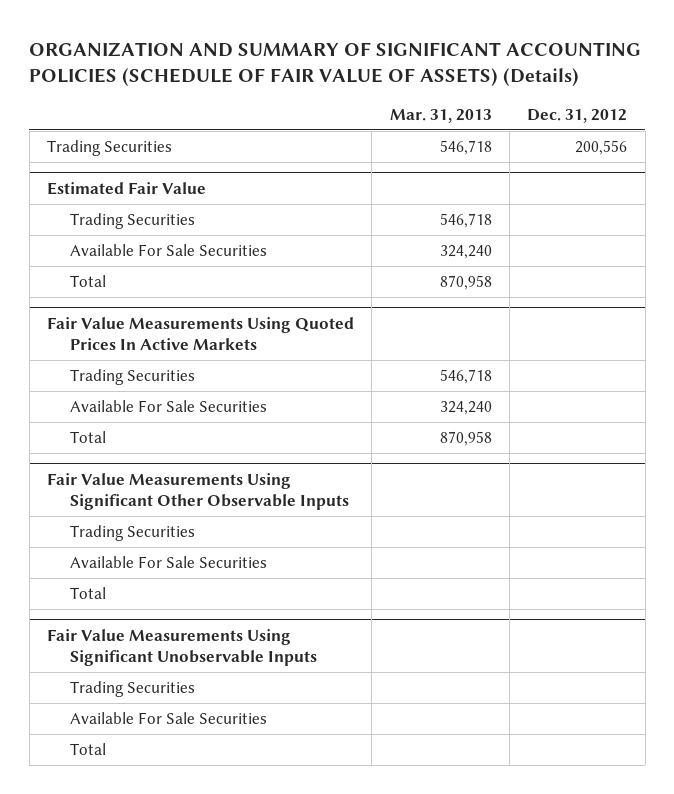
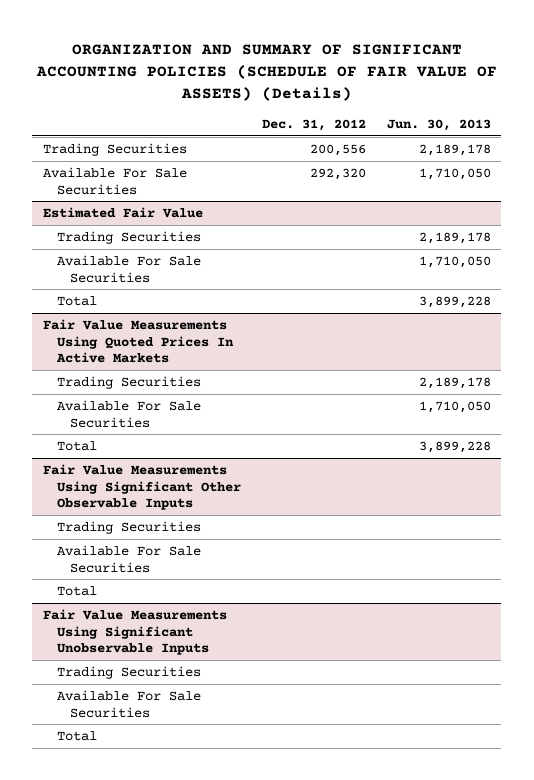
- | Mar. 31, 2013 | Dec. 31, 2012
+ | Dec. 31, 2012 | Jun. 30, 2013
+ Available For Sale Securities | 292,320 | 1,710,050

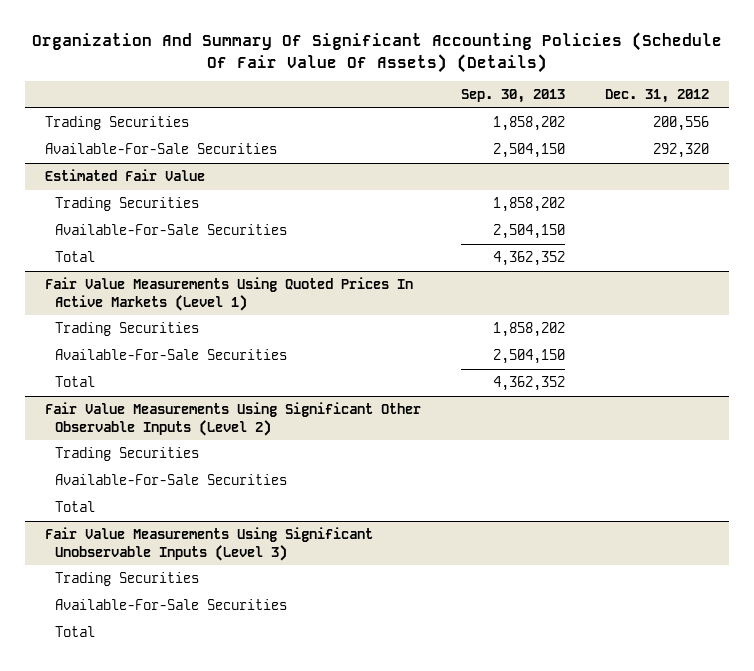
- ORGANIZATION AND SUMMARY OF SIGNIFICANT ACCOUNTING POLICIES (SCHEDULE OF FAIR VALUE OF ASSETS) (Details)
+ Organization And Summary Of Significant Accounting Policies (Schedule Of Fair Value Of Assets) (Details)
- | Dec. 31, 2012 | Jun. 30, 2013
+ | Sep. 30, 2013 | Dec. 31, 2012
- Available For Sale Securities | 292,320 | 1,710,050
+ Available-For-Sale Securities | 2,504,150 | 292,320
@ Estimated Fair Value
- Available For Sale Securities | | 1,710,050
+ Available-For-Sale Securities | 2,504,150 |
- Fair Value Measurements Using Quoted Prices In Active Markets
+ Fair Value Measurements Using Quoted Prices In Active Markets (Level 1)
- Available For Sale Securities | | 1,710,050
+ Available-For-Sale Securities | 2,504,150 |
- Fair Value Measurements Using Significant Other Observable Inputs
+ Fair Value Measurements Using Significant Other Observable Inputs (Level 2)
- Available For Sale Securities
+ Available-For-Sale Securities
- Fair Value Measurements Using Significant Unobservable Inputs
+ Fair Value Measurements Using Significant Unobservable Inputs (Level 3)
- Available For Sale Securities
+ Available-For-Sale Securities

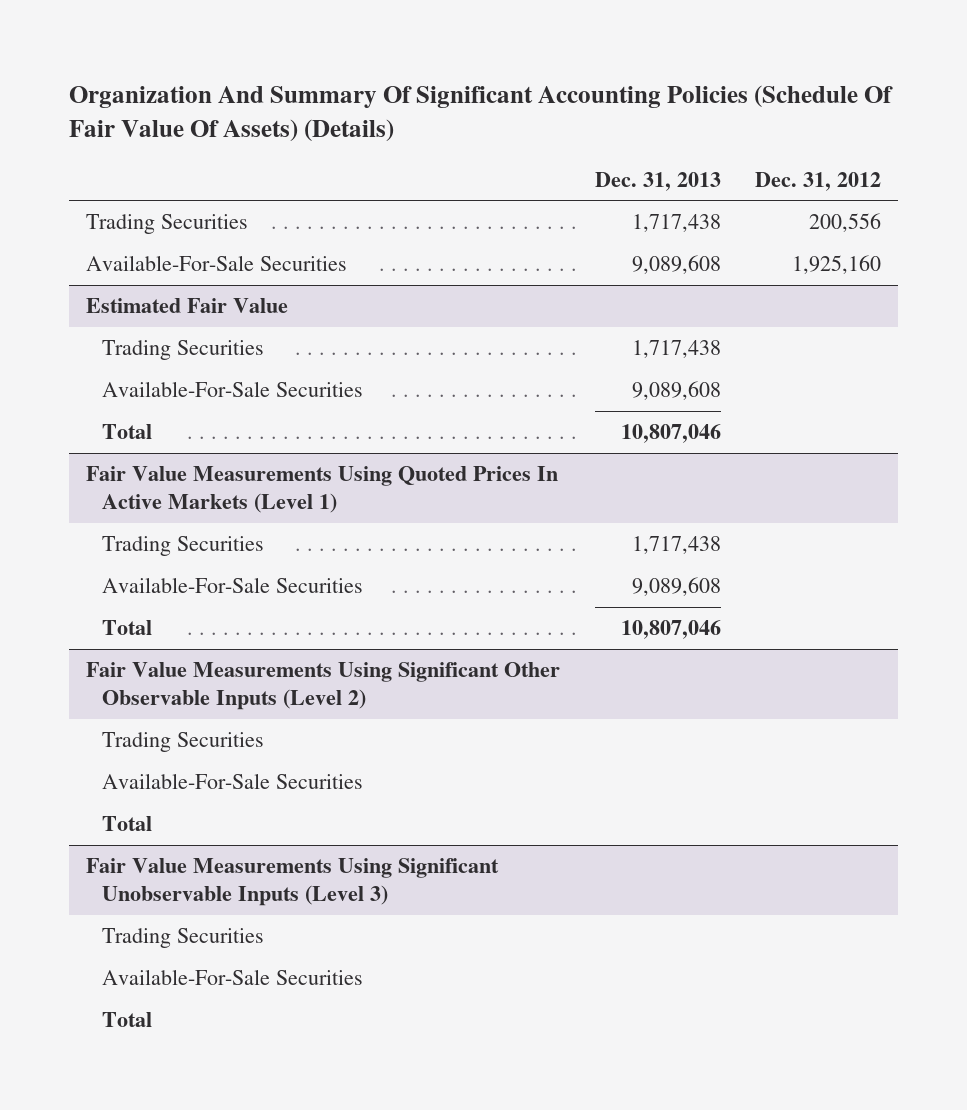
- | Sep. 30, 2013 | Dec. 31, 2012
+ | Dec. 31, 2013 | Dec. 31, 2012
- Available-For-Sale Securities | 2,504,150 | 292,320
+ Available-For-Sale Securities | 9,089,608 | 1,925,160

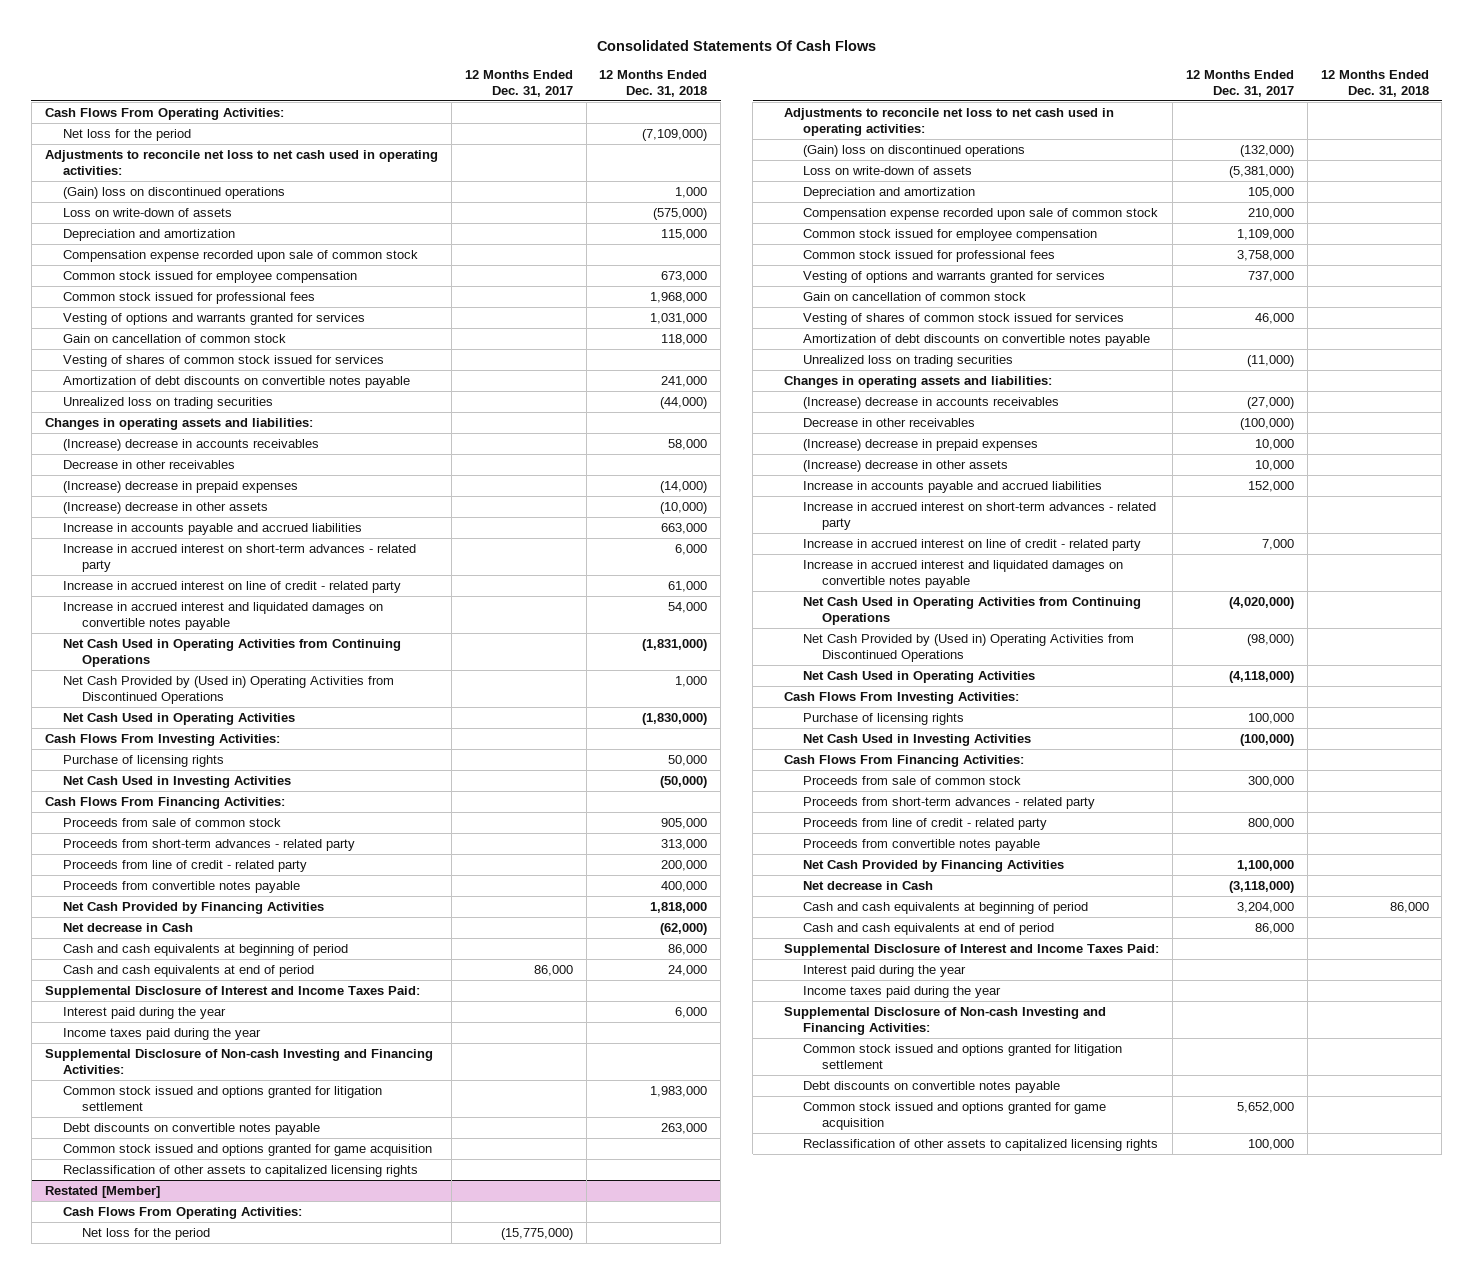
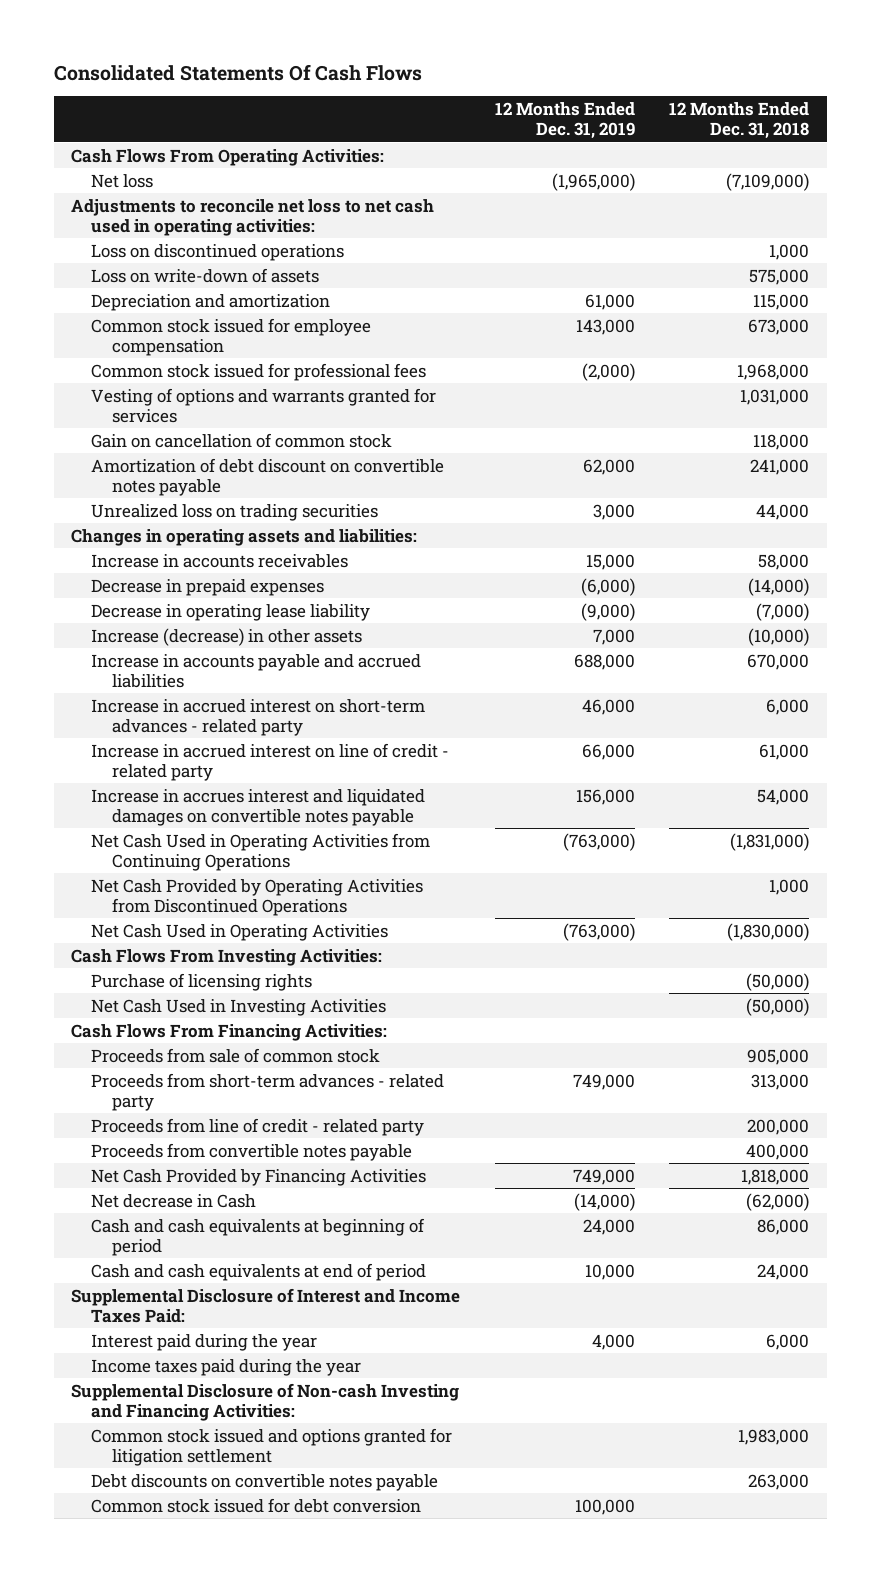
- | 12 Months Ended Dec. 31, 2017 | 12 Months Ended Dec. 31, 2018
+ | 12 Months Ended Dec. 31, 2019 | 12 Months Ended Dec. 31, 2018
- Net loss for the period | | (7,109,000)
+ Net loss | (1,965,000) | (7,109,000)
- (Gain) loss on discontinued operations | | 1,000
- Loss on write-down of assets | | (575,000)
+ Loss on discontinued operations | | 1,000
+ Loss on write-down of assets | | 575,000
- Compensation expense recorded upon sale of common stock
- Vesting of shares of common stock issued for services
- Amortization of debt discounts on convertible notes payable | | 241,000
- Unrealized loss on trading securities | | (44,000)
+ Amortization of debt discount on convertible notes payable | 62,000 | 241,000
+ Unrealized loss on trading securities | 3,000 | 44,000
- (Increase) decrease in accounts receivables | | 58,000
- Decrease in other receivables
- (Increase) decrease in prepaid expenses | | (14,000)
- (Increase) decrease in other assets | | (10,000)
- Increase in accounts payable and accrued liabilities | | 663,000
+ Increase in accounts receivables | 15,000 | 58,000
+ Decrease in prepaid expenses | (6,000) | (14,000)
+ Decrease in operating lease liability | (9,000) | (7,000)
+ Increase (decrease) in other assets | 7,000 | (10,000)
+ Increase in accounts payable and accrued liabilities | 688,000 | 670,000
- Increase in accrued interest and liquidated damages on convertible notes payable | | 54,000
+ Increase in accrues interest and liquidated damages on convertible notes payable | 156,000 | 54,000
- Net Cash Provided by (Used in) Operating Activities from Discontinued Operations | | 1,000
+ Net Cash Provided by Operating Activities from Discontinued Operations | | 1,000
- Purchase of licensing rights | | 50,000
+ Purchase of licensing rights | | (50,000)
- Common stock issued and options granted for game acquisition
- Reclassification of other assets to capitalized licensing rights
- Restated [Member]
- Cash Flows From Operating Activities:
- Net loss for the period | (15,775,000) |
- Adjustments to reconcile net loss to net cash used in operating activities:
- (Gain) loss on discontinued operations | (132,000) |
- Loss on write-down of assets | (5,381,000) |
- Depreciation and amortization | 105,000 |
- Compensation expense recorded upon sale of common stock | 210,000 |
- Common stock issued for employee compensation | 1,109,000 |
- Common stock issued for professional fees | 3,758,000 |
- Vesting of options and warrants granted for services | 737,000 |
- Gain on cancellation of common stock
- Vesting of shares of common stock issued for services | 46,000 |
- Amortization of debt discounts on convertible notes payable
- Unrealized loss on trading securities | (11,000) |
- Changes in operating assets and liabilities:
- (Increase) decrease in accounts receivables | (27,000) |
- Decrease in other receivables | (100,000) |
- (Increase) decrease in prepaid expenses | 10,000 |
- (Increase) decrease in other assets | 10,000 |
- Increase in accounts payable and accrued liabilities | 152,000 |
- Increase in accrued interest on short-term advances - related party
- Increase in accrued interest on line of credit - related party | 7,000 |
- Increase in accrued interest and liquidated damages on convertible notes payable
- Net Cash Used in Operating Activities from Continuing Operations | (4,020,000) |
- Net Cash Provided by (Used in) Operating Activities from Discontinued Operations | (98,000) |
- Net Cash Used in Operating Activities | (4,118,000) |
- Cash Flows From Investing Activities:
- Purchase of licensing rights | 100,000 |
- Net Cash Used in Investing Activities | (100,000) |
- Cash Flows From Financing Activities:
- Proceeds from sale of common stock | 300,000 |
- Proceeds from short-term advances - related party
- Proceeds from line of credit - related party | 800,000 |
- Proceeds from convertible notes payable
- Net Cash Provided by Financing Activities | 1,100,000 |
- Net decrease in Cash | (3,118,000) |
- Cash and cash equivalents at beginning of period | 3,204,000 | 86,000
- Cash and cash equivalents at end of period | 86,000 |
- Supplemental Disclosure of Interest and Income Taxes Paid:
- Interest paid during the year
- Income taxes paid during the year
- Supplemental Disclosure of Non-cash Investing and Financing Activities:
- Common stock issued and options granted for litigation settlement
- Debt discounts on convertible notes payable
- Common stock issued and options granted for game acquisition | 5,652,000 |
- Reclassification of other assets to capitalized licensing rights | 100,000 |
+ Common stock issued for debt conversion | 100,000 |

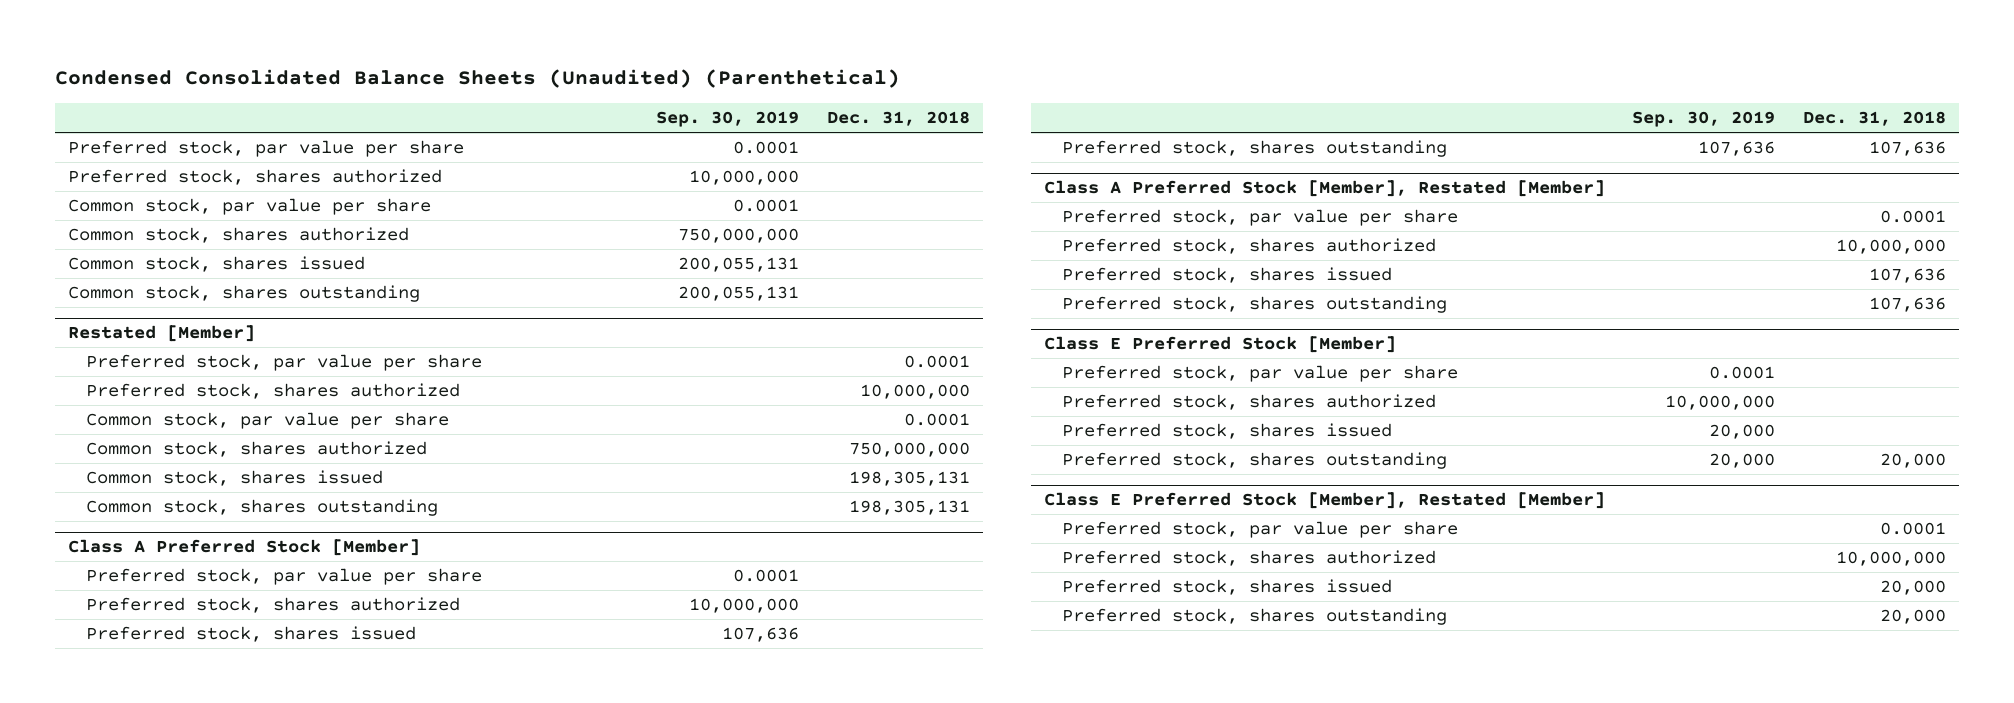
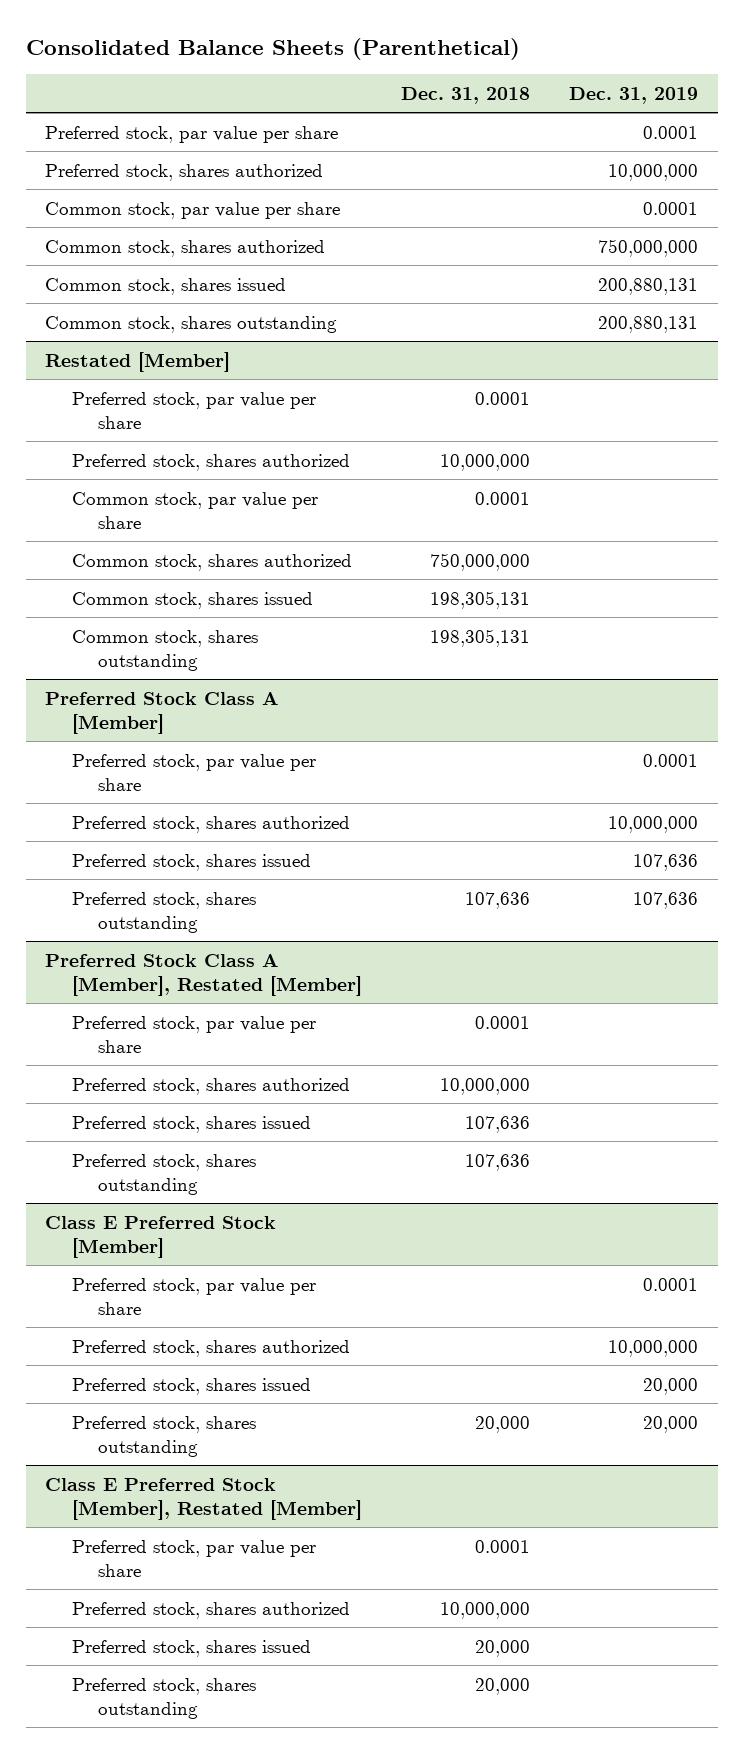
- Condensed Consolidated Balance Sheets (Unaudited) (Parenthetical)
+ Consolidated Balance Sheets (Parenthetical)
- | Sep. 30, 2019 | Dec. 31, 2018
+ | Dec. 31, 2018 | Dec. 31, 2019
- Class A Preferred Stock [Member]
+ Preferred Stock Class A [Member]
- Class A Preferred Stock [Member], Restated [Member]
+ Preferred Stock Class A [Member], Restated [Member]

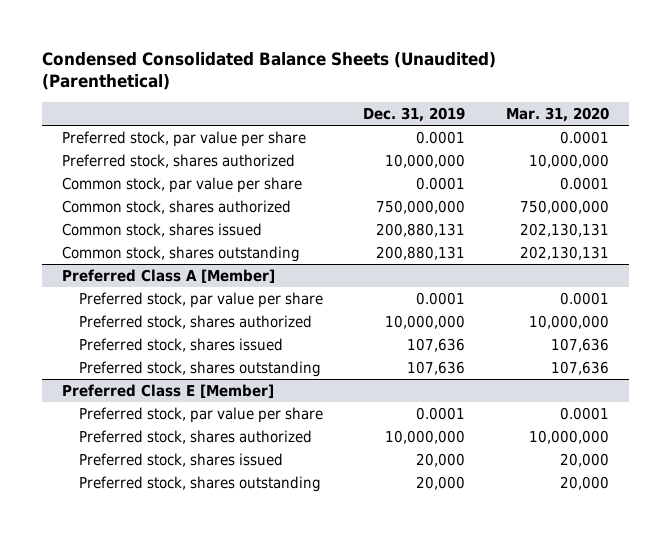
- Consolidated Balance Sheets (Parenthetical)
+ Condensed Consolidated Balance Sheets (Unaudited) (Parenthetical)
- | Dec. 31, 2018 | Dec. 31, 2019
+ | Dec. 31, 2019 | Mar. 31, 2020
- Restated [Member]
- Preferred stock, par value per share | 0.0001 |
- Preferred stock, shares authorized | 10,000,000 |
- Common stock, par value per share | 0.0001 |
- Common stock, shares authorized | 750,000,000 |
- Common stock, shares issued | 198,305,131 |
- Common stock, shares outstanding | 198,305,131 |
- Preferred Stock Class A [Member]
+ Preferred Class A [Member]
- Preferred Stock Class A [Member], Restated [Member]
- Preferred stock, par value per share | 0.0001 |
- Preferred stock, shares authorized | 10,000,000 |
- Preferred stock, shares issued | 107,636 |
- Preferred stock, shares outstanding | 107,636 |
- Class E Preferred Stock [Member]
+ Preferred Class E [Member]
- Class E Preferred Stock [Member], Restated [Member]
- Preferred stock, par value per share | 0.0001 |
- Preferred stock, shares authorized | 10,000,000 |
- Preferred stock, shares issued | 20,000 |
- Preferred stock, shares outstanding | 20,000 |

